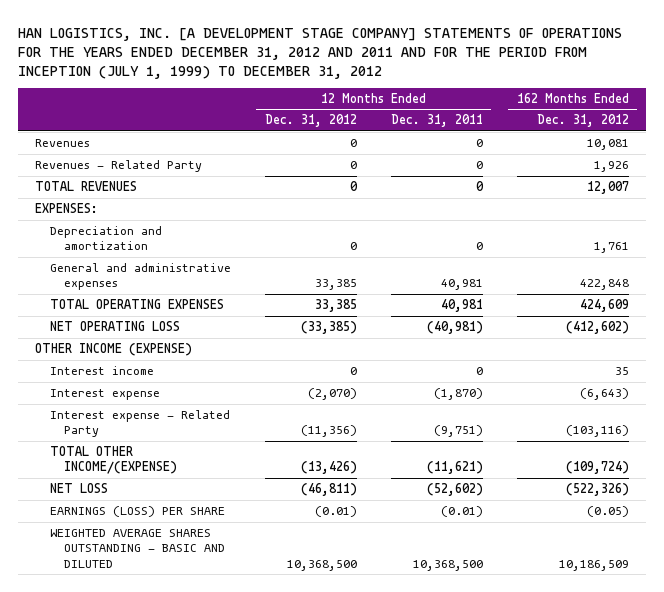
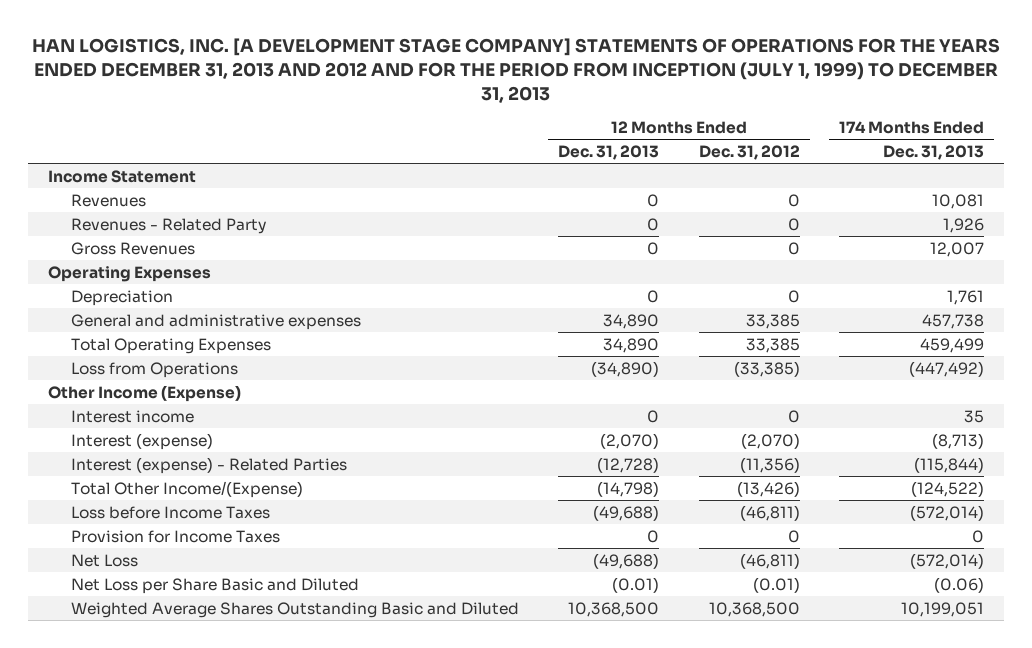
- HAN LOGISTICS, INC. [A DEVELOPMENT STAGE COMPANY] STATEMENTS OF OPERATIONS FOR THE YEARS ENDED DECEMBER 31, 2012 AND 2011 AND FOR THE PERIOD FROM INCEPTION (JULY 1, 1999) TO DECEMBER 31, 2012
+ HAN LOGISTICS, INC. [A DEVELOPMENT STAGE COMPANY] STATEMENTS OF OPERATIONS FOR THE YEARS ENDED DECEMBER 31, 2013 AND 2012 AND FOR THE PERIOD FROM INCEPTION (JULY 1, 1999) TO DECEMBER 31, 2013
- | 12 Months Ended Dec. 31, 2012 | 12 Months Ended Dec. 31, 2011 | 162 Months Ended Dec. 31, 2012
+ | 12 Months Ended Dec. 31, 2013 | 12 Months Ended Dec. 31, 2012 | 174 Months Ended Dec. 31, 2013
+ Income Statement
- TOTAL REVENUES | 0 | 0 | 12,007
- EXPENSES:
- Depreciation and amortization | 0 | 0 | 1,761
+ Gross Revenues | 0 | 0 | 12,007
+ Operating Expenses
+ Depreciation | 0 | 0 | 1,761
- TOTAL OPERATING EXPENSES | 33,385 | 40,981 | 424,609
- NET OPERATING LOSS | (33,385) | (40,981) | (412,602)
- OTHER INCOME (EXPENSE)
+ Total Operating Expenses | 34,890 | 33,385 | 459,499
+ Loss from Operations | (34,890) | (33,385) | (447,492)
+ Other Income (Expense)
- Interest expense | (2,070) | (1,870) | (6,643)
- Interest expense - Related Party | (11,356) | (9,751) | (103,116)
- TOTAL OTHER INCOME/(EXPENSE) | (13,426) | (11,621) | (109,724)
- NET LOSS | (46,811) | (52,602) | (522,326)
- EARNINGS (LOSS) PER SHARE | (0.01) | (0.01) | (0.05)
- WEIGHTED AVERAGE SHARES OUTSTANDING - BASIC AND DILUTED | 10,368,500 | 10,368,500 | 10,186,509
+ Interest (expense) | (2,070) | (2,070) | (8,713)
+ Interest (expense) - Related Parties | (12,728) | (11,356) | (115,844)
+ Total Other Income/(Expense) | (14,798) | (13,426) | (124,522)
+ Loss before Income Taxes | (49,688) | (46,811) | (572,014)
+ Provision for Income Taxes | 0 | 0 | 0
+ Net Loss | (49,688) | (46,811) | (572,014)
+ Net Loss per Share Basic and Diluted | (0.01) | (0.01) | (0.06)
+ Weighted Average Shares Outstanding Basic and Diluted | 10,368,500 | 10,368,500 | 10,199,051

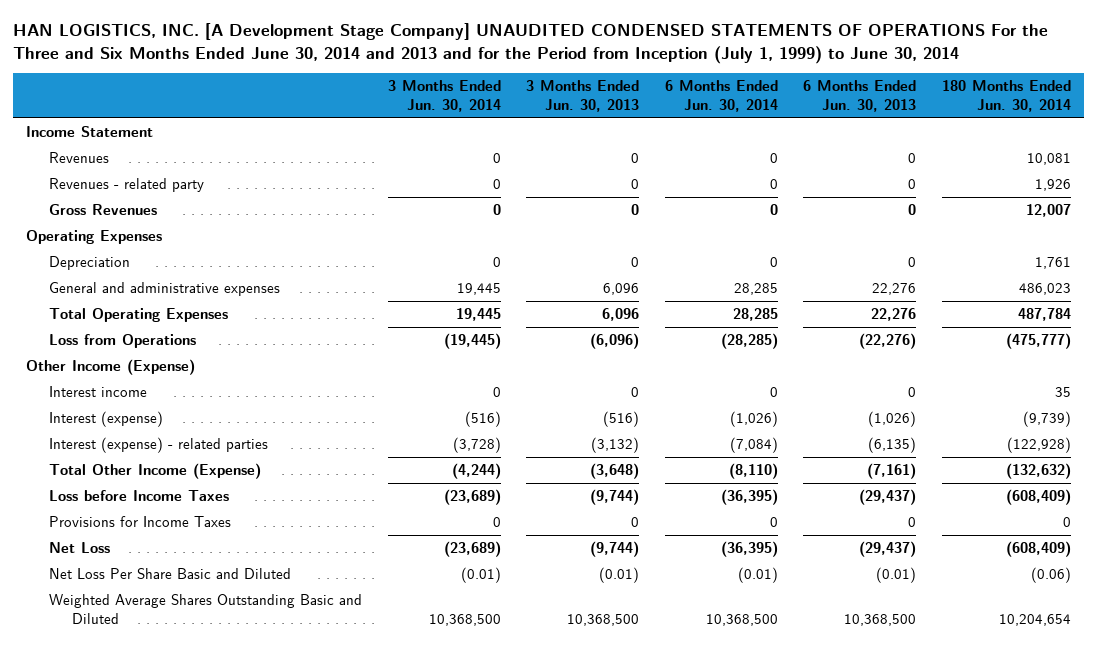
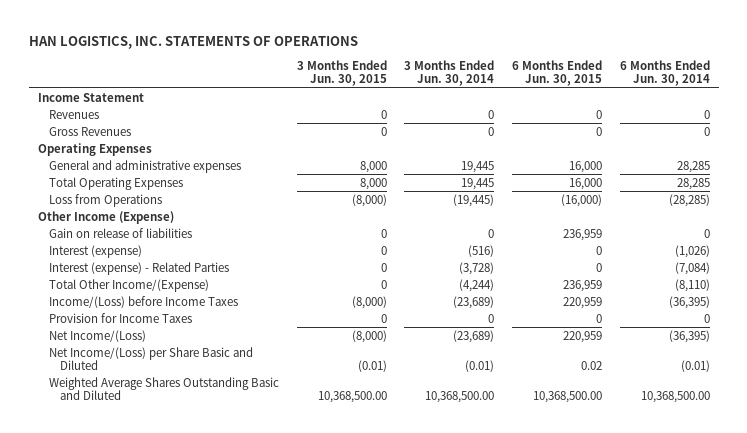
- HAN LOGISTICS, INC. [A Development Stage Company] UNAUDITED CONDENSED STATEMENTS OF OPERATIONS For the Three and Six Months Ended June 30, 2014 and 2013 and for the Period from Inception (July 1, 1999) to June 30, 2014
+ HAN LOGISTICS, INC. STATEMENTS OF OPERATIONS
- | 3 Months Ended Jun. 30, 2014 | 3 Months Ended Jun. 30, 2013 | 6 Months Ended Jun. 30, 2014 | 6 Months Ended Jun. 30, 2013 | 180 Months Ended Jun. 30, 2014
+ | 3 Months Ended Jun. 30, 2015 | 3 Months Ended Jun. 30, 2014 | 6 Months Ended Jun. 30, 2015 | 6 Months Ended Jun. 30, 2014
- Revenues - related party | 0 | 0 | 0 | 0 | 1,926
- Depreciation | 0 | 0 | 0 | 0 | 1,761
- Interest income | 0 | 0 | 0 | 0 | 35
+ Gain on release of liabilities | 0 | 0 | 236,959 | 0
- Interest (expense) - related parties | (3,728) | (3,132) | (7,084) | (6,135) | (122,928)
- Total Other Income (Expense) | (4,244) | (3,648) | (8,110) | (7,161) | (132,632)
- Loss before Income Taxes | (23,689) | (9,744) | (36,395) | (29,437) | (608,409)
- Provisions for Income Taxes | 0 | 0 | 0 | 0 | 0
- Net Loss | (23,689) | (9,744) | (36,395) | (29,437) | (608,409)
- Net Loss Per Share Basic and Diluted | (0.01) | (0.01) | (0.01) | (0.01) | (0.06)
- Weighted Average Shares Outstanding Basic and Diluted | 10,368,500 | 10,368,500 | 10,368,500 | 10,368,500 | 10,204,654
+ Interest (expense) - Related Parties | 0 | (3,728) | 0 | (7,084)
+ Total Other Income/(Expense) | 0 | (4,244) | 236,959 | (8,110)
+ Income/(Loss) before Income Taxes | (8,000) | (23,689) | 220,959 | (36,395)
+ Provision for Income Taxes | 0 | 0 | 0 | 0
+ Net Income/(Loss) | (8,000) | (23,689) | 220,959 | (36,395)
+ Net Income/(Loss) per Share Basic and Diluted | (0.01) | (0.01) | 0.02 | (0.01)
+ Weighted Average Shares Outstanding Basic and Diluted | 10,368,500.00 | 10,368,500.00 | 10,368,500.00 | 10,368,500.00

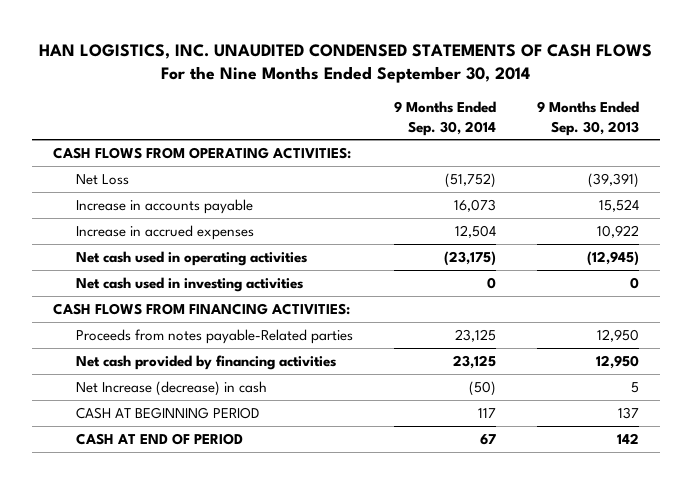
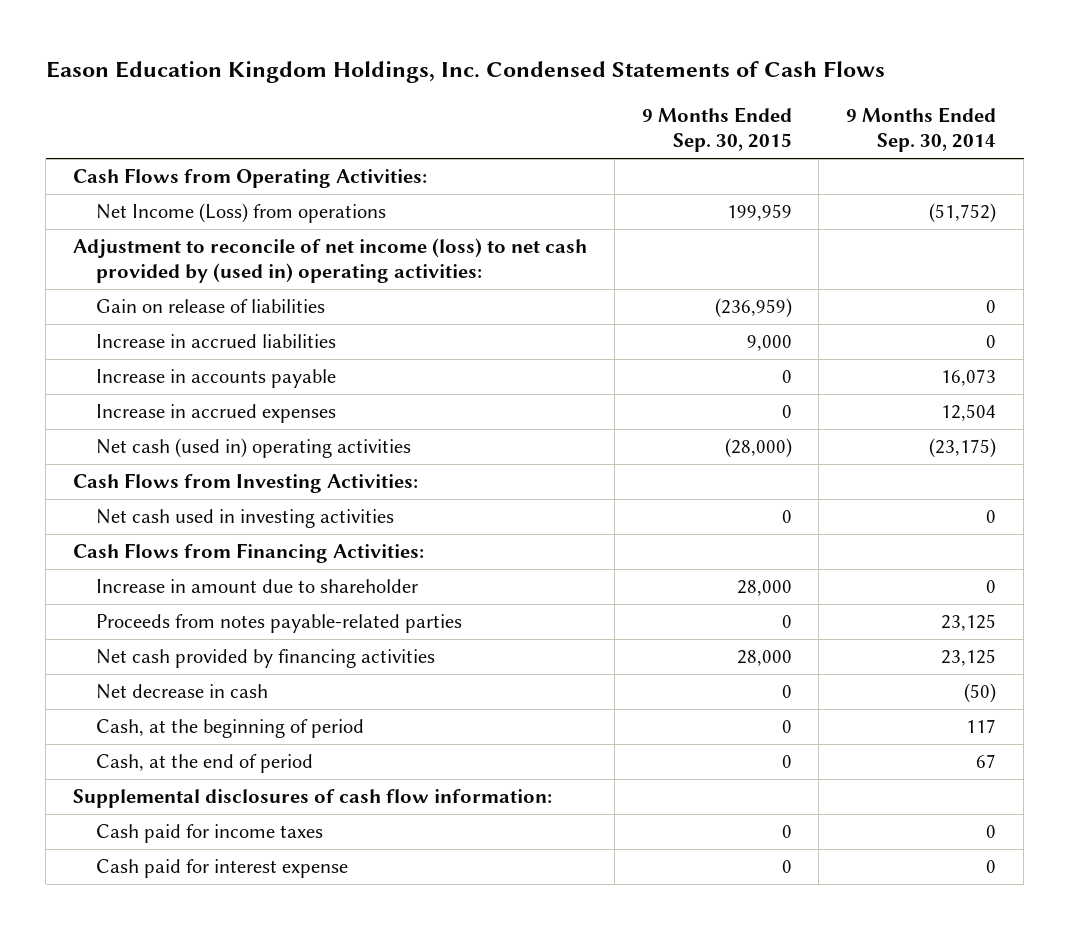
- HAN LOGISTICS, INC. UNAUDITED CONDENSED STATEMENTS OF CASH FLOWS For the Nine Months Ended September 30, 2014
+ Eason Education Kingdom Holdings, Inc. Condensed Statements of Cash Flows
- | 9 Months Ended Sep. 30, 2014 | 9 Months Ended Sep. 30, 2013
+ | 9 Months Ended Sep. 30, 2015 | 9 Months Ended Sep. 30, 2014
- CASH FLOWS FROM OPERATING ACTIVITIES:
- Net Loss | (51,752) | (39,391)
+ Cash Flows from Operating Activities:
+ Net Income (Loss) from operations | 199,959 | (51,752)
+ Adjustment to reconcile of net income (loss) to net cash provided by (used in) operating activities:
+ Gain on release of liabilities | (236,959) | 0
+ Increase in accrued liabilities | 9,000 | 0
- Net cash used in operating activities | (23,175) | (12,945)
+ Net cash (used in) operating activities | (28,000) | (23,175)
+ Cash Flows from Investing Activities:
- CASH FLOWS FROM FINANCING ACTIVITIES:
- Proceeds from notes payable-Related parties | 23,125 | 12,950
+ Cash Flows from Financing Activities:
+ Increase in amount due to shareholder | 28,000 | 0
+ Proceeds from notes payable-related parties | 0 | 23,125
- Net Increase (decrease) in cash | (50) | 5
- CASH AT BEGINNING PERIOD | 117 | 137
- CASH AT END OF PERIOD | 67 | 142
+ Net decrease in cash | 0 | (50)
+ Cash, at the beginning of period | 0 | 117
+ Cash, at the end of period | 0 | 67
+ Supplemental disclosures of cash flow information:
+ Cash paid for income taxes | 0 | 0
+ Cash paid for interest expense | 0 | 0

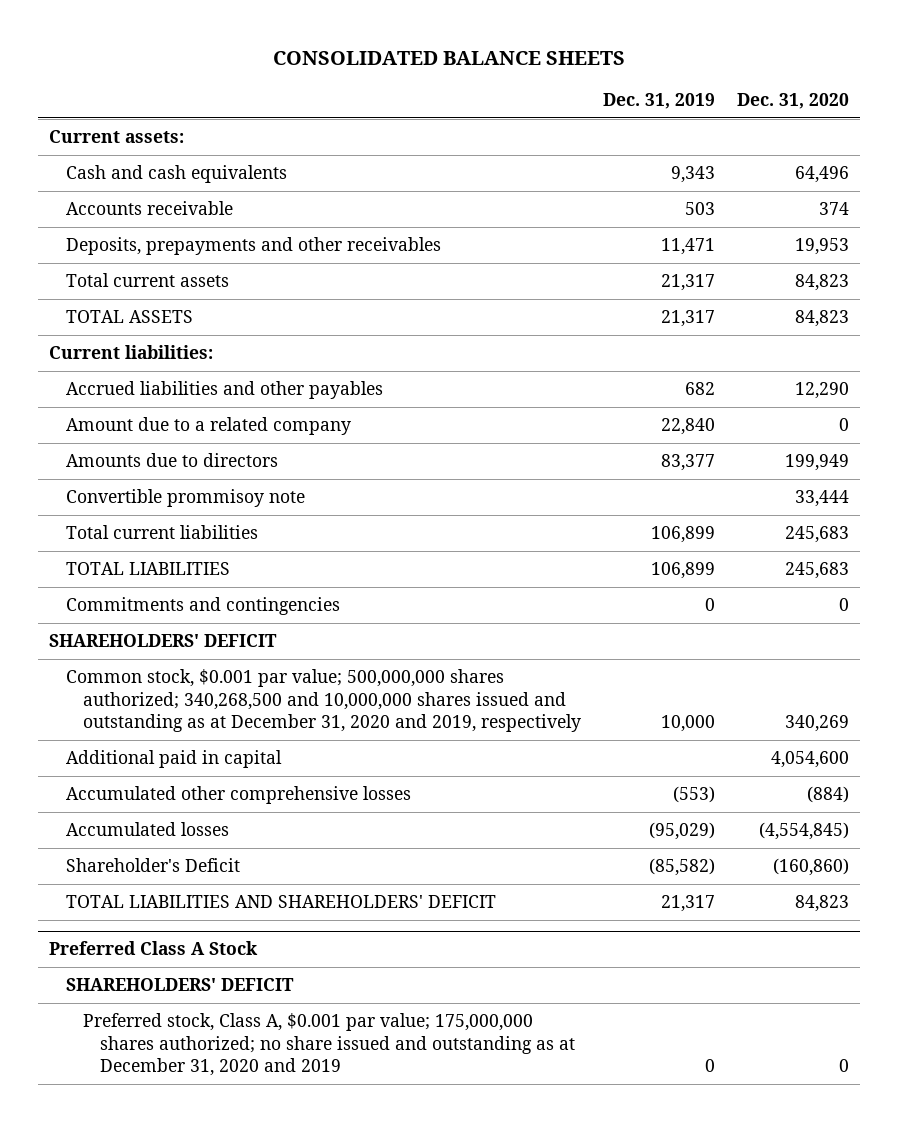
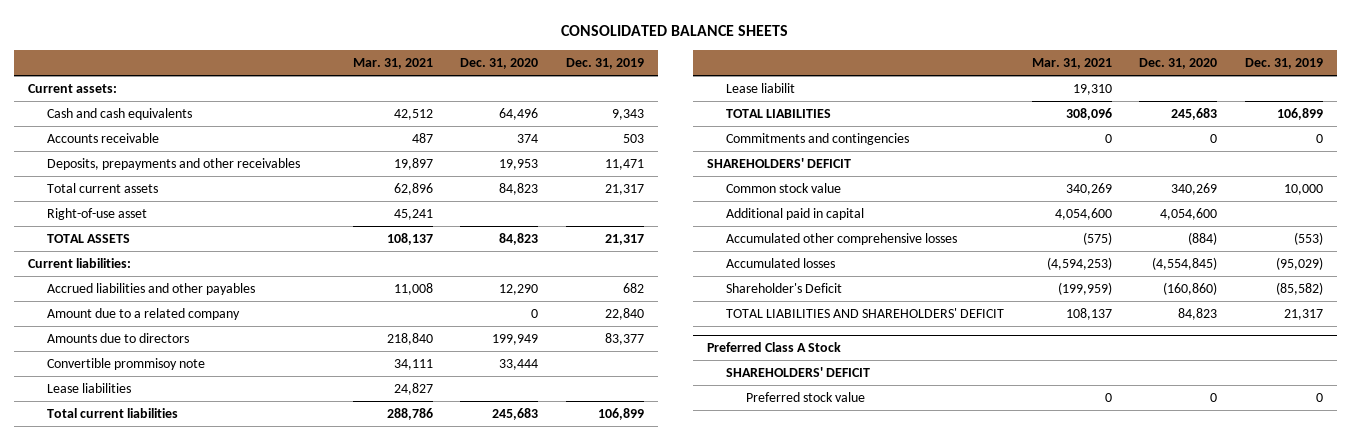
- | Dec. 31, 2019 | Dec. 31, 2020
+ | Mar. 31, 2021 | Dec. 31, 2020 | Dec. 31, 2019
+ Right-of-use asset | 45,241 | |
+ Lease liabilities | 24,827 | |
+ Lease liabilit | 19,310 | |
- Common stock, $0.001 par value; 500,000,000 shares authorized; 340,268,500 and 10,000,000 shares issued and outstanding as at December 31, 2020 and 2019, respectively | 10,000 | 340,269
+ Common stock value | 340,269 | 340,269 | 10,000
@ Preferred Class A Stock
- Preferred stock, Class A, $0.001 par value; 175,000,000 shares authorized; no share issued and outstanding as at December 31, 2020 and 2019 | 0 | 0
+ Preferred stock value | 0 | 0 | 0

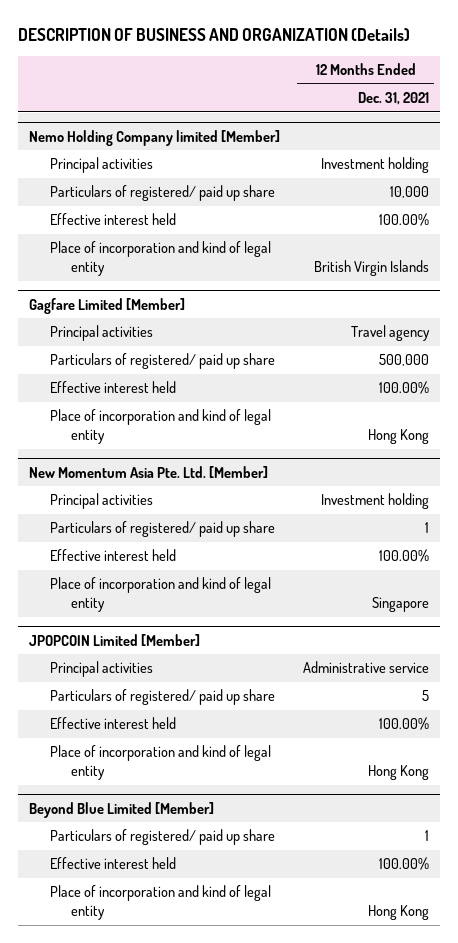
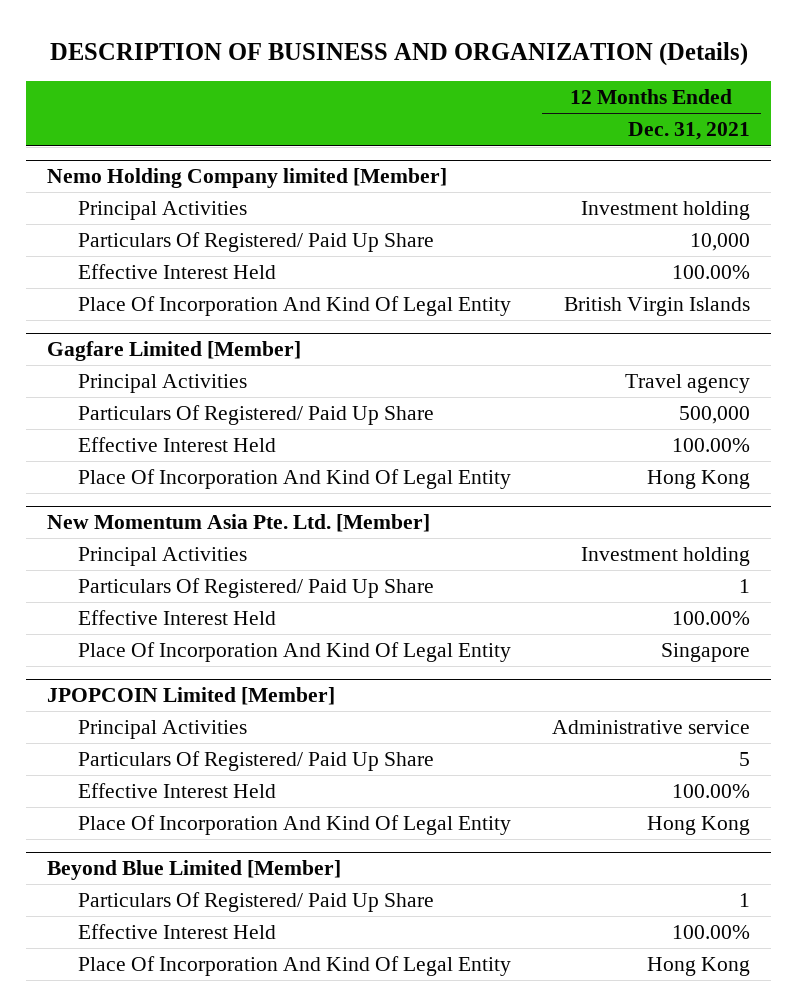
@ Nemo Holding Company limited [Member]
- Principal activities | Investment holding
- Particulars of registered/ paid up share | 10,000
- Effective interest held | 100.00%
- Place of incorporation and kind of legal entity | British Virgin Islands
+ Principal Activities | Investment holding
+ Particulars Of Registered/ Paid Up Share | 10,000
+ Effective Interest Held | 100.00%
+ Place Of Incorporation And Kind Of Legal Entity | British Virgin Islands
@ Gagfare Limited [Member]
- Principal activities | Travel agency
- Particulars of registered/ paid up share | 500,000
- Effective interest held | 100.00%
- Place of incorporation and kind of legal entity | Hong Kong
+ Principal Activities | Travel agency
+ Particulars Of Registered/ Paid Up Share | 500,000
+ Effective Interest Held | 100.00%
+ Place Of Incorporation And Kind Of Legal Entity | Hong Kong
@ New Momentum Asia Pte. Ltd. [Member]
- Principal activities | Investment holding
- Particulars of registered/ paid up share | 1
- Effective interest held | 100.00%
- Place of incorporation and kind of legal entity | Singapore
+ Principal Activities | Investment holding
+ Particulars Of Registered/ Paid Up Share | 1
+ Effective Interest Held | 100.00%
+ Place Of Incorporation And Kind Of Legal Entity | Singapore
@ JPOPCOIN Limited [Member]
- Principal activities | Administrative service
- Particulars of registered/ paid up share | 5
- Effective interest held | 100.00%
- Place of incorporation and kind of legal entity | Hong Kong
+ Principal Activities | Administrative service
+ Particulars Of Registered/ Paid Up Share | 5
+ Effective Interest Held | 100.00%
+ Place Of Incorporation And Kind Of Legal Entity | Hong Kong
@ Beyond Blue Limited [Member]
- Particulars of registered/ paid up share | 1
- Effective interest held | 100.00%
- Place of incorporation and kind of legal entity | Hong Kong
+ Particulars Of Registered/ Paid Up Share | 1
+ Effective Interest Held | 100.00%
+ Place Of Incorporation And Kind Of Legal Entity | Hong Kong

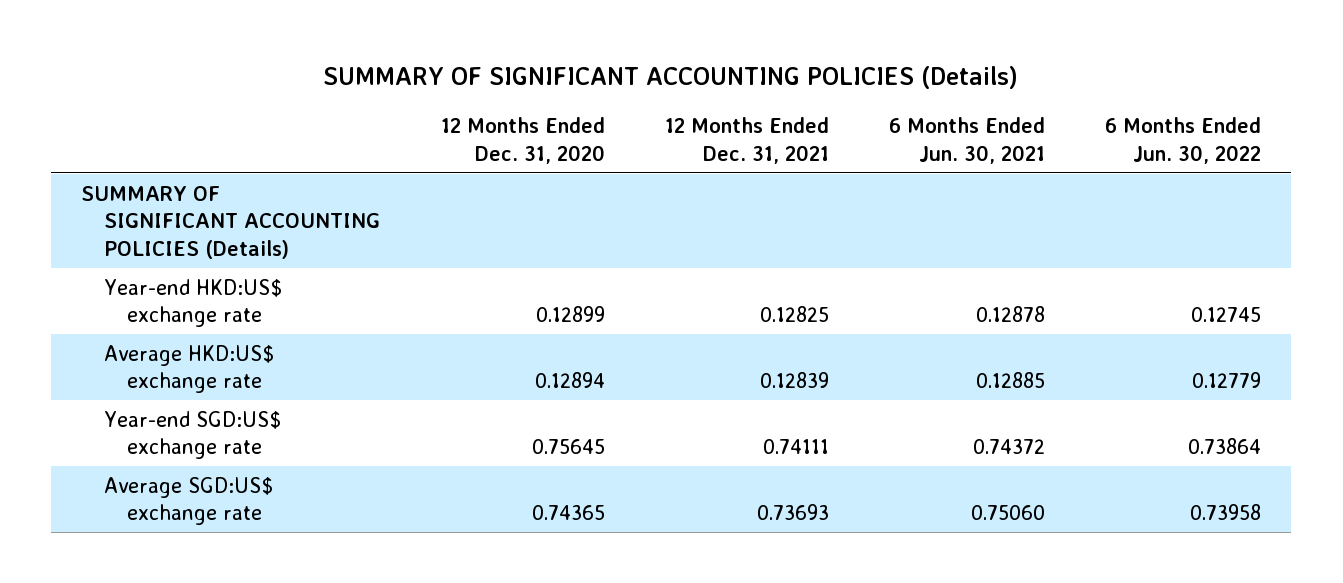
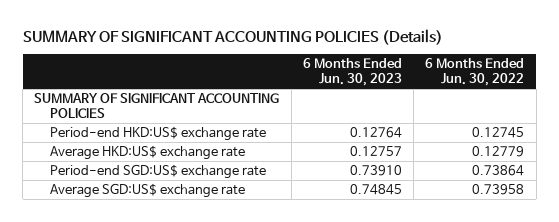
- | 12 Months Ended Dec. 31, 2020 | 12 Months Ended Dec. 31, 2021 | 6 Months Ended Jun. 30, 2021 | 6 Months Ended Jun. 30, 2022
+ | 6 Months Ended Jun. 30, 2023 | 6 Months Ended Jun. 30, 2022
- SUMMARY OF SIGNIFICANT ACCOUNTING POLICIES (Details)
- Year-end HKD:US$ exchange rate | 0.12899 | 0.12825 | 0.12878 | 0.12745
+ SUMMARY OF SIGNIFICANT ACCOUNTING POLICIES
+ Period-end HKD:US$ exchange rate | 0.12764 | 0.12745
- Year-end SGD:US$ exchange rate | 0.75645 | 0.74111 | 0.74372 | 0.73864
+ Period-end SGD:US$ exchange rate | 0.73910 | 0.73864

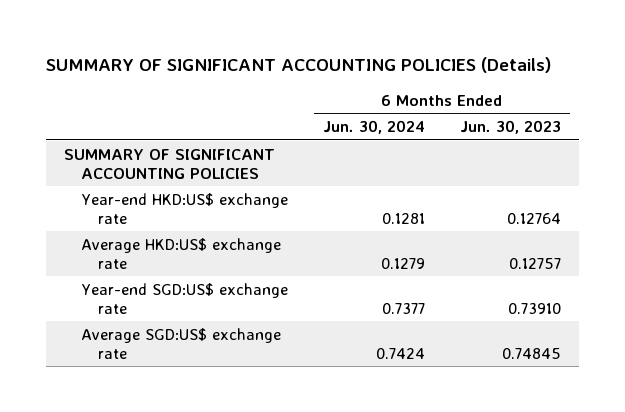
- | 6 Months Ended Jun. 30, 2023 | 6 Months Ended Jun. 30, 2022
+ | 6 Months Ended Jun. 30, 2024 | 6 Months Ended Jun. 30, 2023
- Period-end HKD:US$ exchange rate | 0.12764 | 0.12745
+ Year-end HKD:US$ exchange rate | 0.1281 | 0.12764
- Period-end SGD:US$ exchange rate | 0.73910 | 0.73864
+ Year-end SGD:US$ exchange rate | 0.7377 | 0.73910

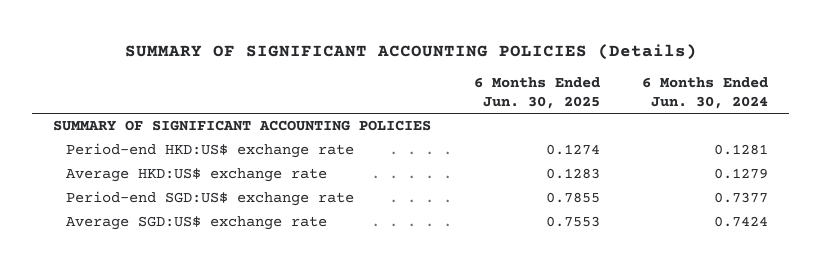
- | 6 Months Ended Jun. 30, 2024 | 6 Months Ended Jun. 30, 2023
+ | 6 Months Ended Jun. 30, 2025 | 6 Months Ended Jun. 30, 2024
- Year-end HKD:US$ exchange rate | 0.1281 | 0.12764
+ Period-end HKD:US$ exchange rate | 0.1274 | 0.1281
- Year-end SGD:US$ exchange rate | 0.7377 | 0.73910
+ Period-end SGD:US$ exchange rate | 0.7855 | 0.7377

